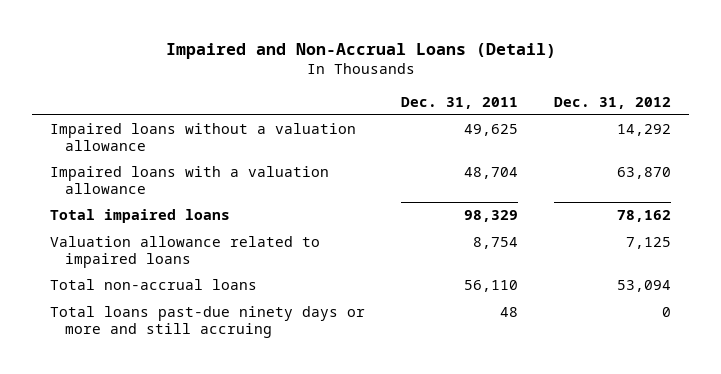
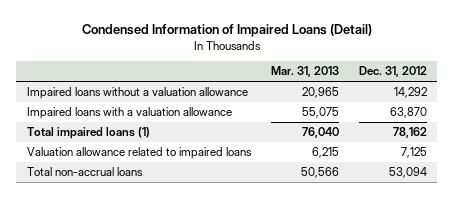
- Impaired and Non-Accrual Loans (Detail)
+ Condensed Information of Impaired Loans (Detail)
- | Dec. 31, 2011 | Dec. 31, 2012
+ | Mar. 31, 2013 | Dec. 31, 2012
- Total impaired loans | 98,329 | 78,162
+ Total impaired loans (1) | 76,040 | 78,162
- Total loans past-due ninety days or more and still accruing | 48 | 0

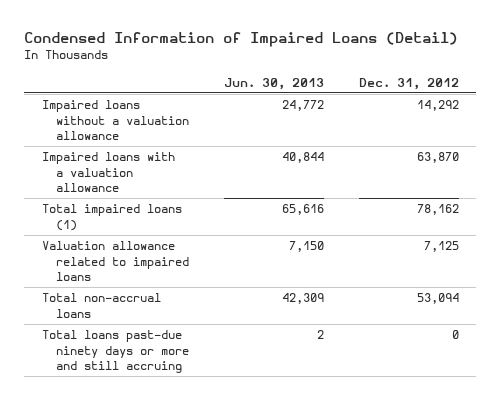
- | Mar. 31, 2013 | Dec. 31, 2012
+ | Jun. 30, 2013 | Dec. 31, 2012
+ Total loans past-due ninety days or more and still accruing | 2 | 0

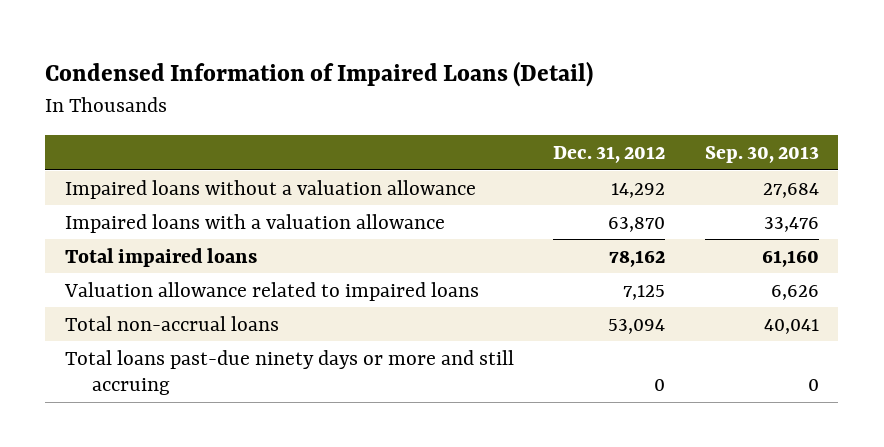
- | Jun. 30, 2013 | Dec. 31, 2012
+ | Dec. 31, 2012 | Sep. 30, 2013
- Total impaired loans (1) | 65,616 | 78,162
+ Total impaired loans | 78,162 | 61,160

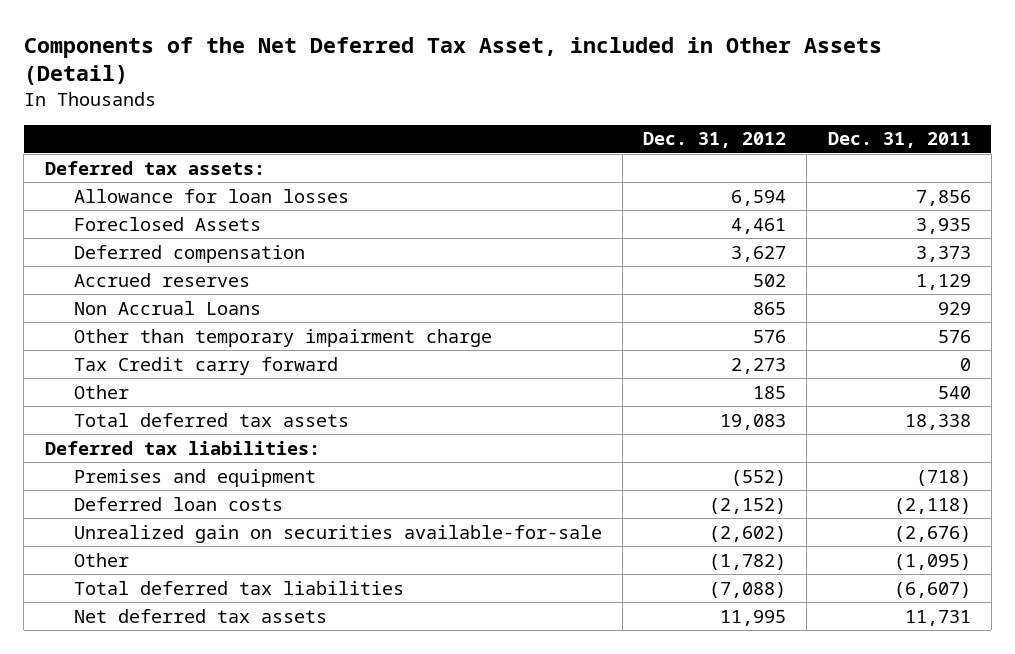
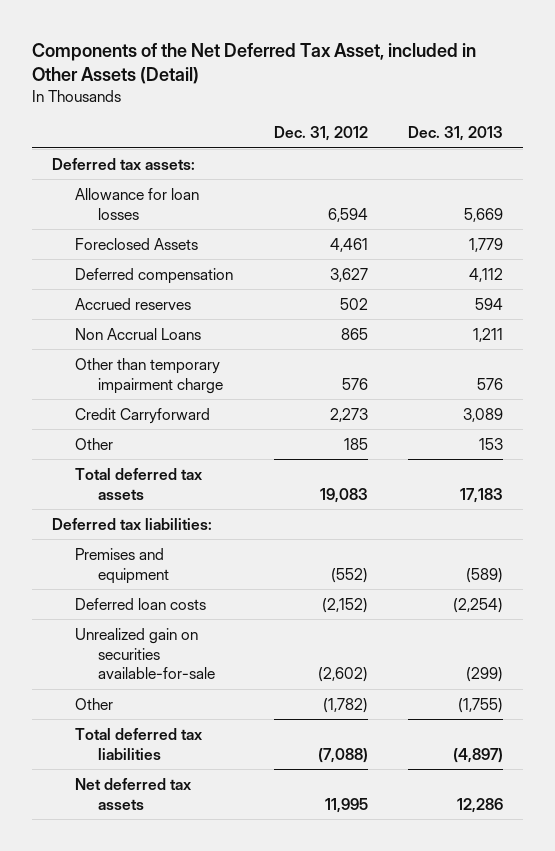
- | Dec. 31, 2012 | Dec. 31, 2011
+ | Dec. 31, 2012 | Dec. 31, 2013
- Tax Credit carry forward | 2,273 | 0
+ Credit Carryforward | 2,273 | 3,089

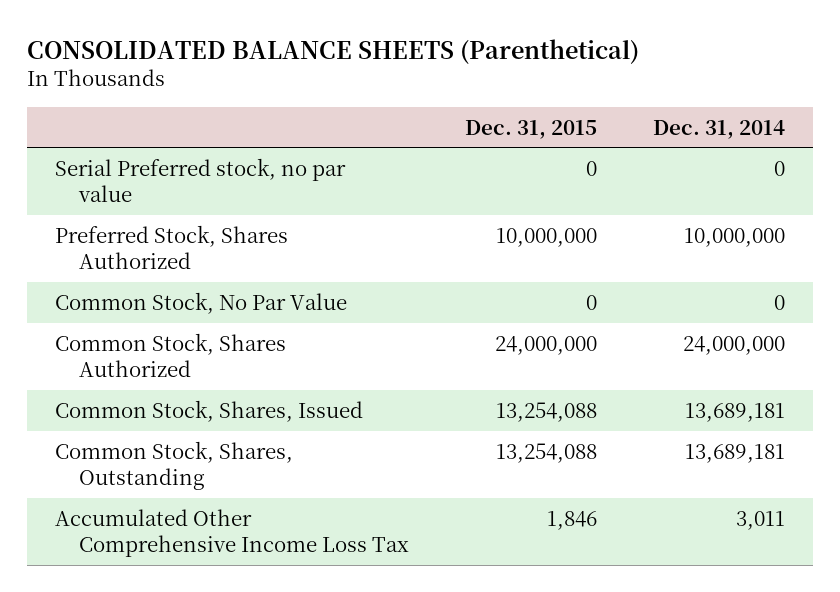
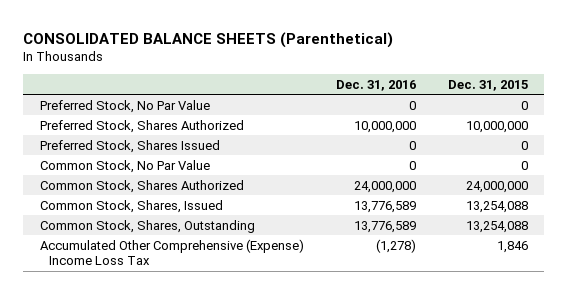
- | Dec. 31, 2015 | Dec. 31, 2014
+ | Dec. 31, 2016 | Dec. 31, 2015
- Serial Preferred stock, no par value | 0 | 0
+ Preferred Stock, No Par Value | 0 | 0
+ Preferred Stock, Shares Issued | 0 | 0
- Accumulated Other Comprehensive Income Loss Tax | 1,846 | 3,011
+ Accumulated Other Comprehensive (Expense) Income Loss Tax | (1,278) | 1,846

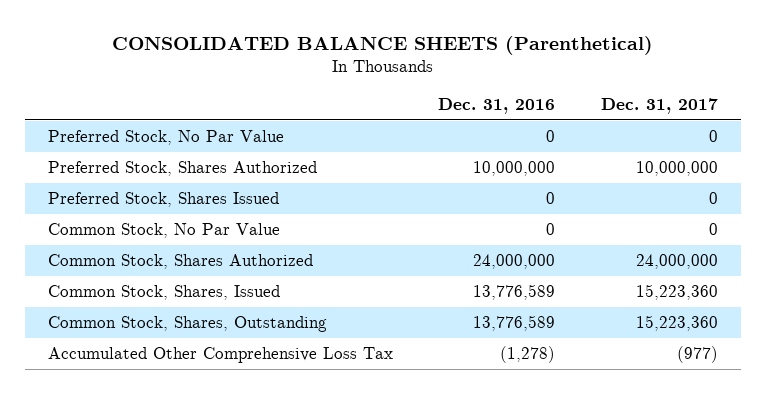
- | Dec. 31, 2016 | Dec. 31, 2015
+ | Dec. 31, 2016 | Dec. 31, 2017
- Accumulated Other Comprehensive (Expense) Income Loss Tax | (1,278) | 1,846
+ Accumulated Other Comprehensive Loss Tax | (1,278) | (977)

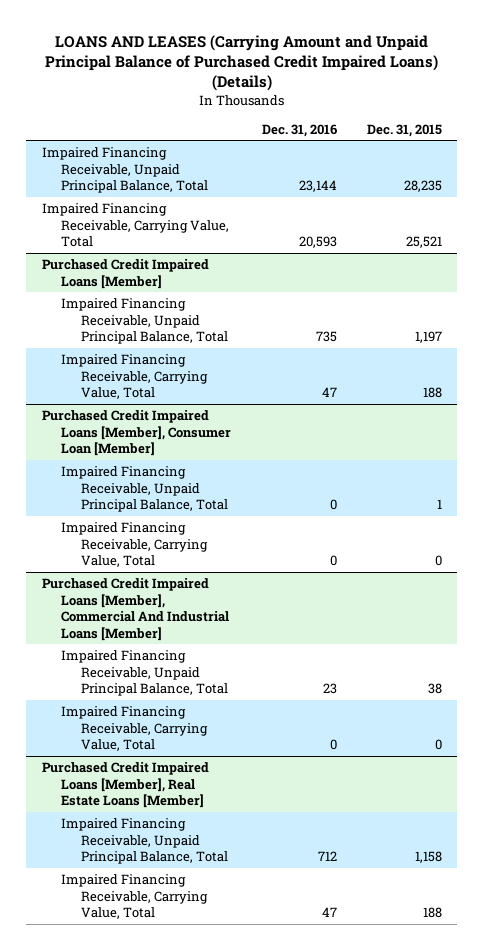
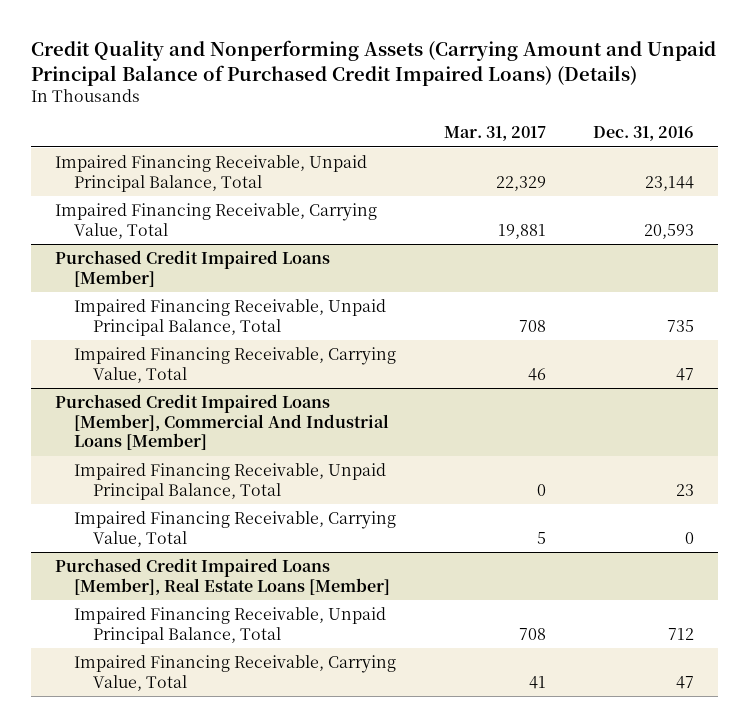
- LOANS AND LEASES (Carrying Amount and Unpaid Principal Balance of Purchased Credit Impaired Loans) (Details)
+ Credit Quality and Nonperforming Assets (Carrying Amount and Unpaid Principal Balance of Purchased Credit Impaired Loans) (Details)
- | Dec. 31, 2016 | Dec. 31, 2015
+ | Mar. 31, 2017 | Dec. 31, 2016
- Purchased Credit Impaired Loans [Member], Consumer Loan [Member]
- Impaired Financing Receivable, Unpaid Principal Balance, Total | 0 | 1
- Impaired Financing Receivable, Carrying Value, Total | 0 | 0

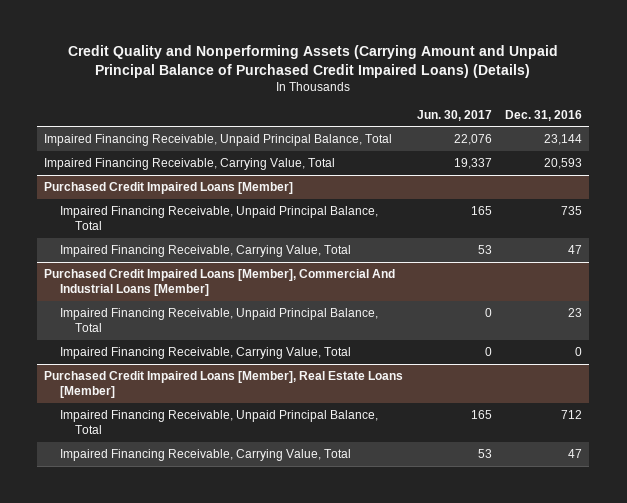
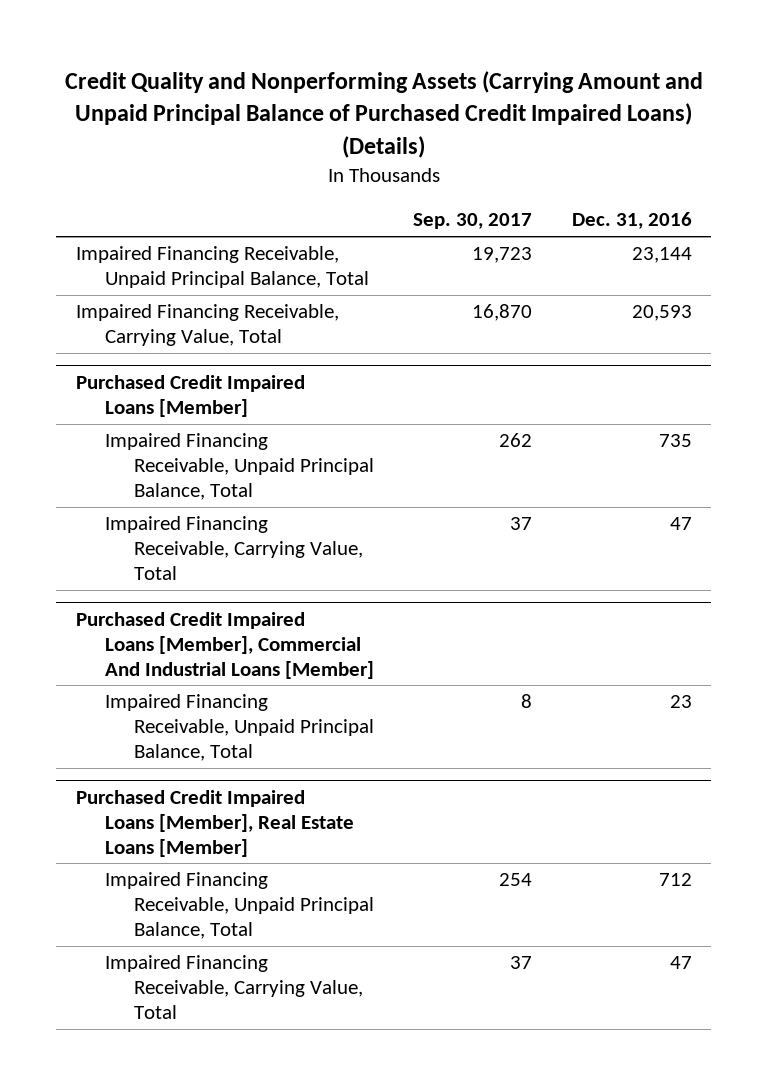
- | Jun. 30, 2017 | Dec. 31, 2016
+ | Sep. 30, 2017 | Dec. 31, 2016
@ Purchased Credit Impaired Loans [Member], Commercial And Industrial Loans [Member]
- Impaired Financing Receivable, Carrying Value, Total | 0 | 0

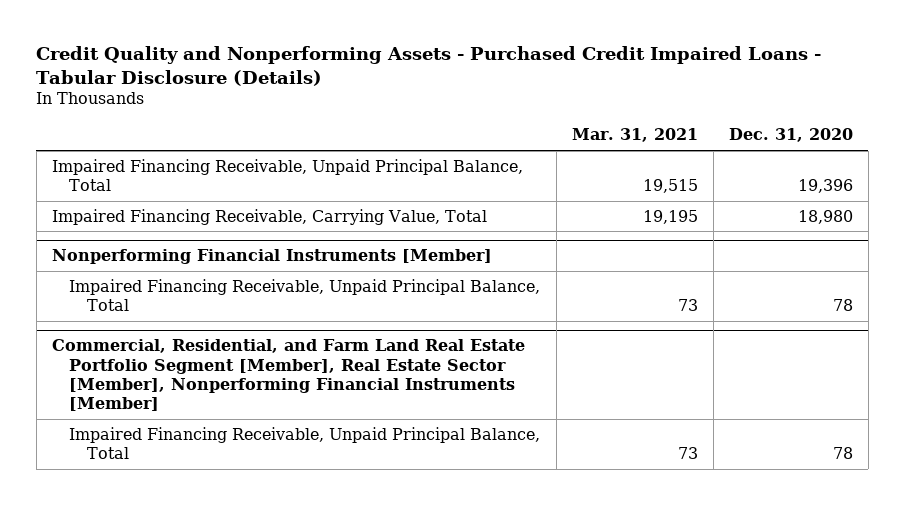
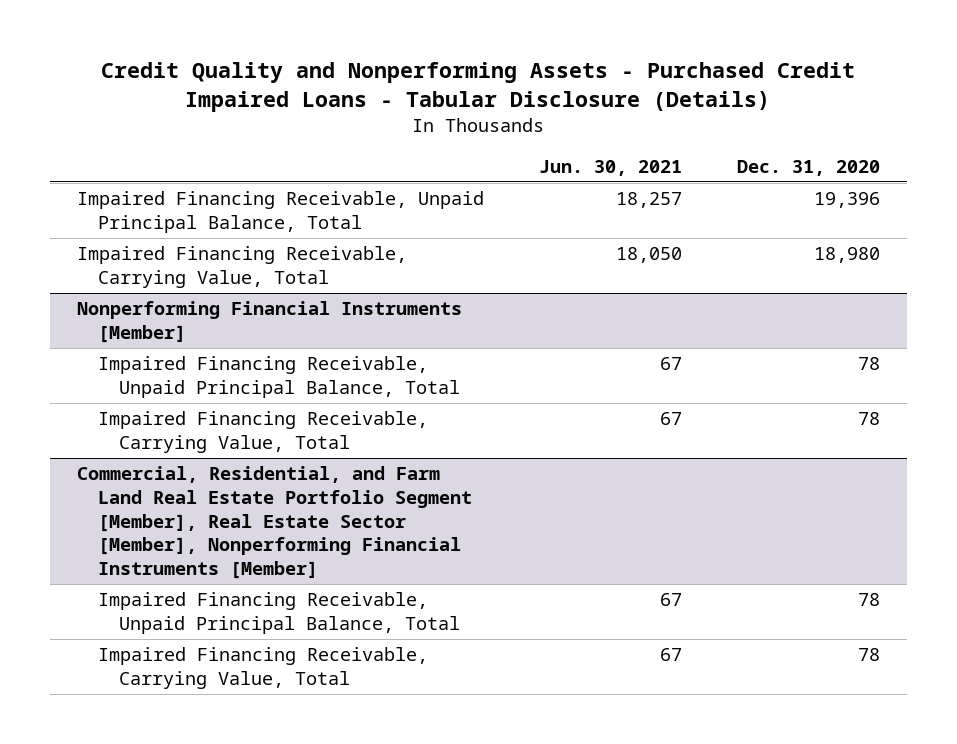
- | Mar. 31, 2021 | Dec. 31, 2020
+ | Jun. 30, 2021 | Dec. 31, 2020
@ Nonperforming Financial Instruments [Member]
+ Impaired Financing Receivable, Carrying Value, Total | 67 | 78
@ Commercial, Residential, and Farm Land Real Estate Portfolio Segment [Member], Real Estate Sector [Member], Nonperforming Financial Instruments [Member]
+ Impaired Financing Receivable, Carrying Value, Total | 67 | 78

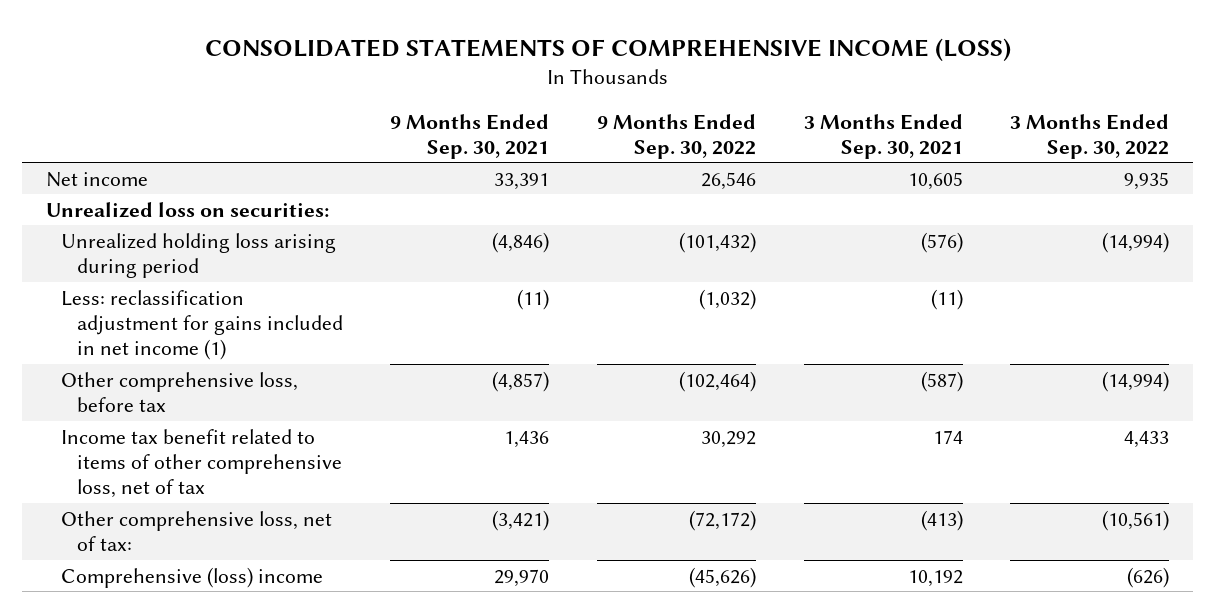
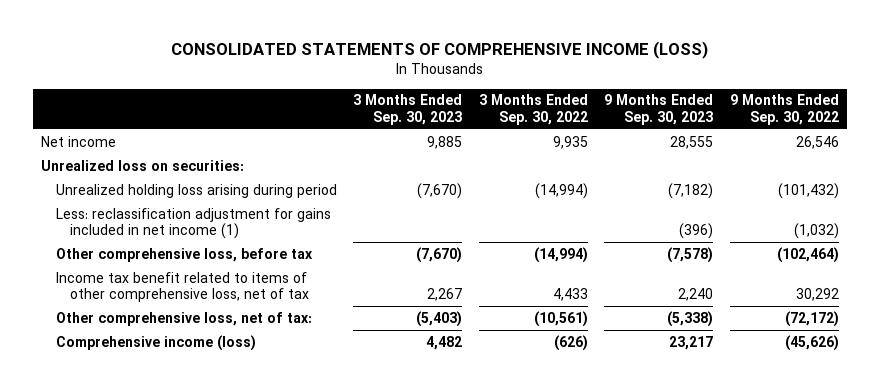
- | 9 Months Ended Sep. 30, 2021 | 9 Months Ended Sep. 30, 2022 | 3 Months Ended Sep. 30, 2021 | 3 Months Ended Sep. 30, 2022
+ | 3 Months Ended Sep. 30, 2023 | 3 Months Ended Sep. 30, 2022 | 9 Months Ended Sep. 30, 2023 | 9 Months Ended Sep. 30, 2022
- Comprehensive (loss) income | 29,970 | (45,626) | 10,192 | (626)
+ Comprehensive income (loss) | 4,482 | (626) | 23,217 | (45,626)

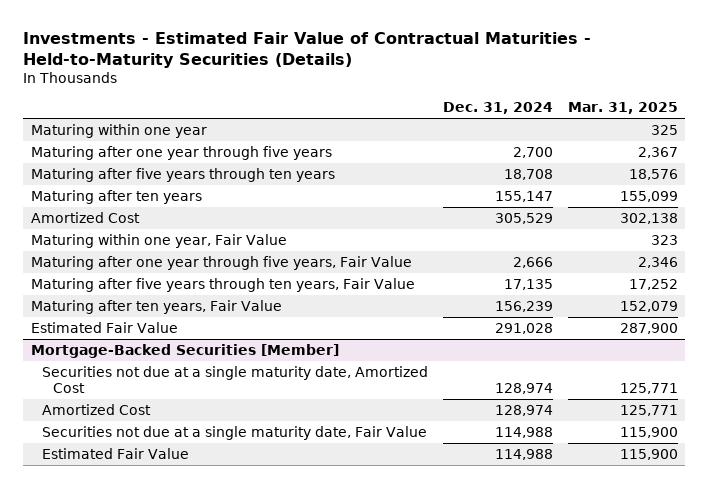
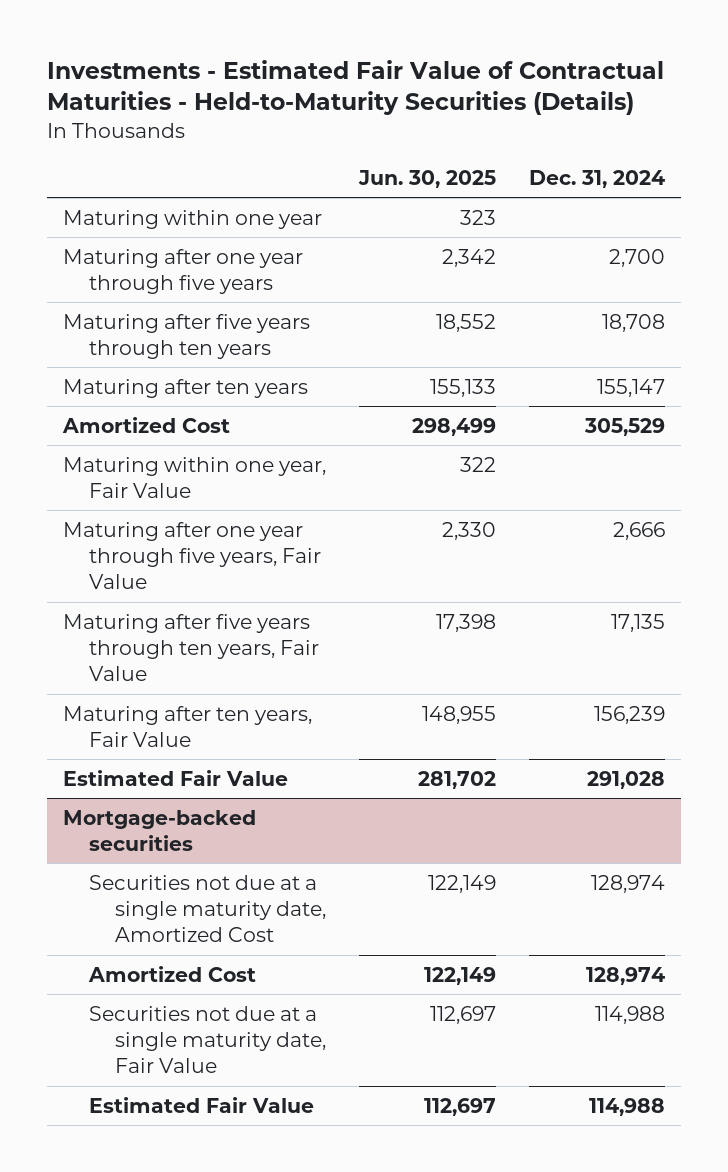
- | Dec. 31, 2024 | Mar. 31, 2025
+ | Jun. 30, 2025 | Dec. 31, 2024
- Mortgage-Backed Securities [Member]
+ Mortgage-backed securities

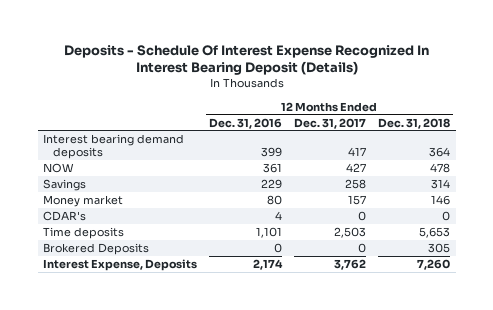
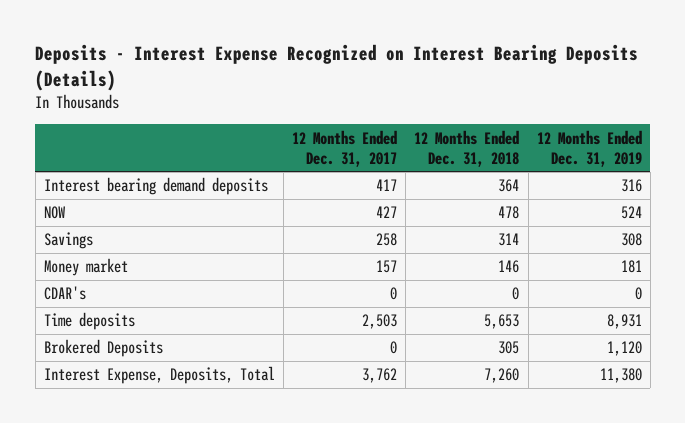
- Deposits - Schedule Of Interest Expense Recognized In Interest Bearing Deposit (Details)
+ Deposits - Interest Expense Recognized on Interest Bearing Deposits (Details)
- | 12 Months Ended Dec. 31, 2016 | 12 Months Ended Dec. 31, 2017 | 12 Months Ended Dec. 31, 2018
+ | 12 Months Ended Dec. 31, 2017 | 12 Months Ended Dec. 31, 2018 | 12 Months Ended Dec. 31, 2019
- Interest Expense, Deposits | 2,174 | 3,762 | 7,260
+ Interest Expense, Deposits, Total | 3,762 | 7,260 | 11,380

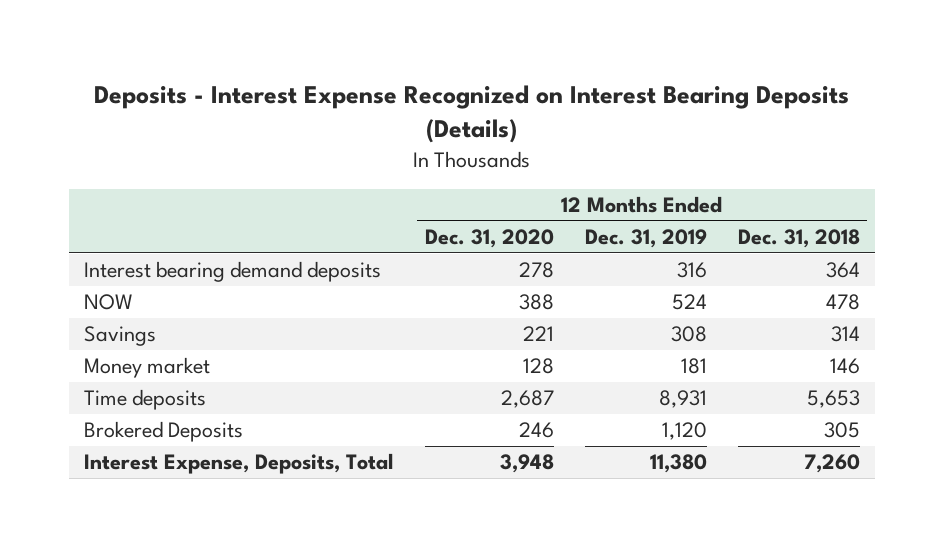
- | 12 Months Ended Dec. 31, 2017 | 12 Months Ended Dec. 31, 2018 | 12 Months Ended Dec. 31, 2019
+ | 12 Months Ended Dec. 31, 2020 | 12 Months Ended Dec. 31, 2019 | 12 Months Ended Dec. 31, 2018
- CDAR's | 0 | 0 | 0

